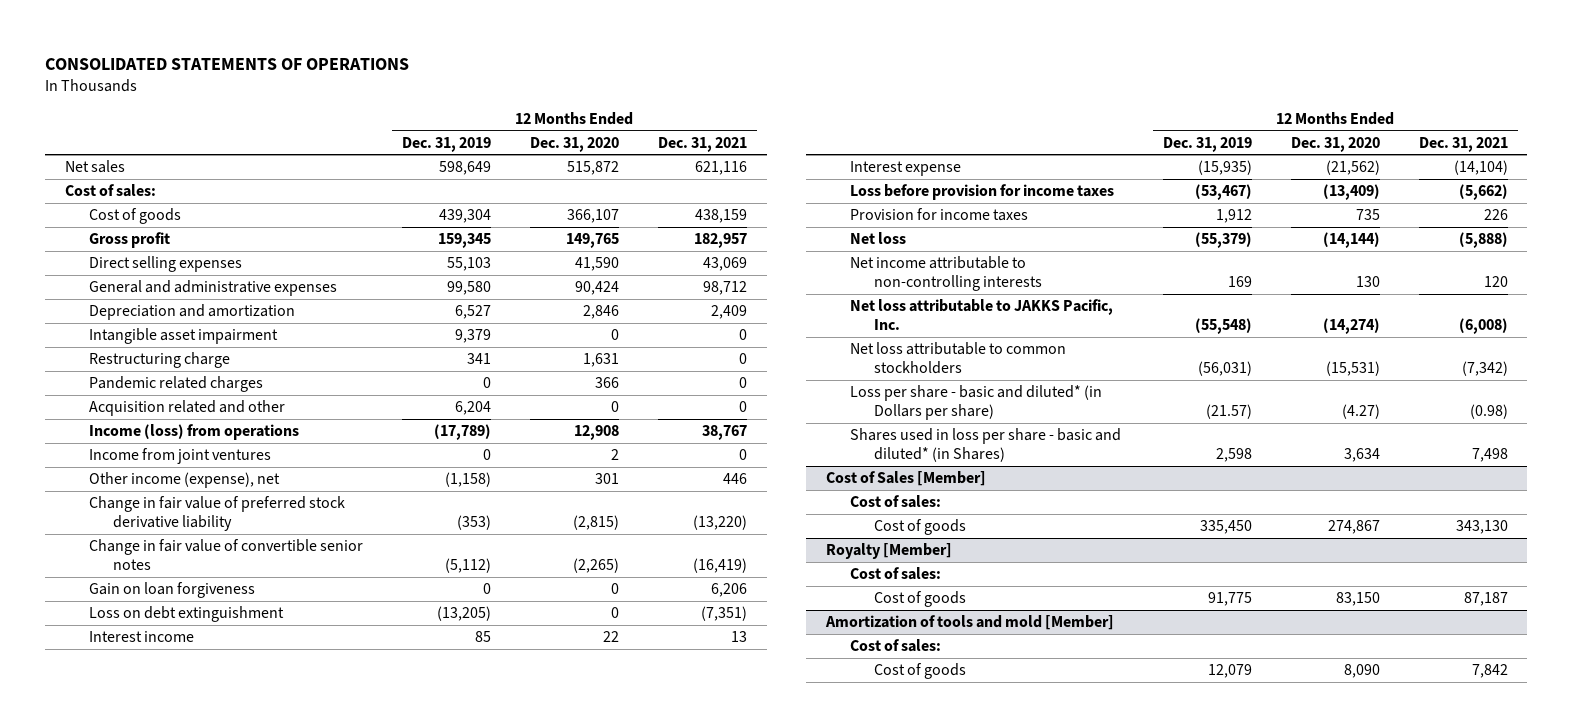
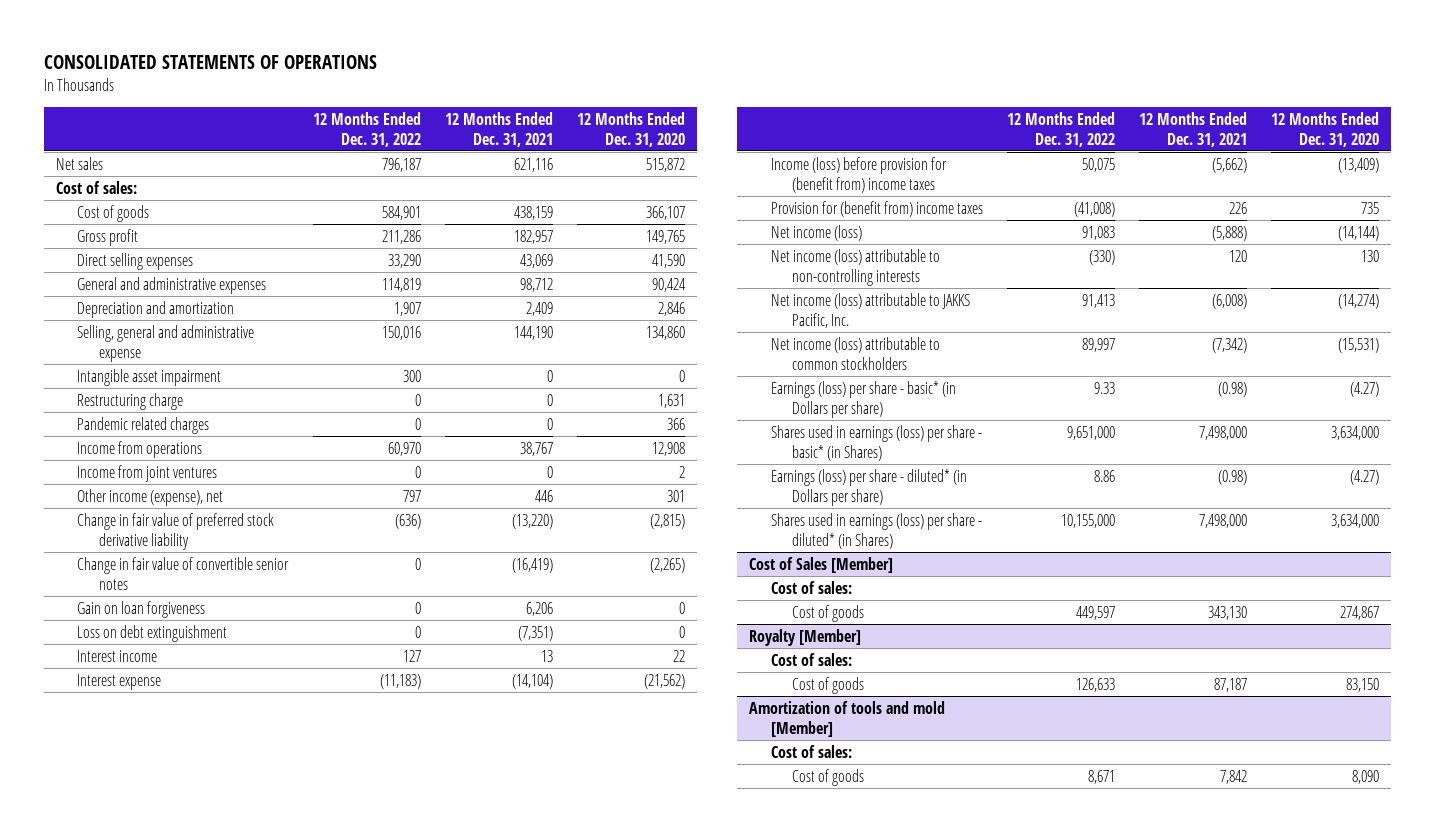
- | 12 Months Ended Dec. 31, 2019 | 12 Months Ended Dec. 31, 2020 | 12 Months Ended Dec. 31, 2021
+ | 12 Months Ended Dec. 31, 2022 | 12 Months Ended Dec. 31, 2021 | 12 Months Ended Dec. 31, 2020
+ Selling, general and administrative expense | 150,016 | 144,190 | 134,860
- Acquisition related and other | 6,204 | 0 | 0
- Income (loss) from operations | (17,789) | 12,908 | 38,767
+ Income from operations | 60,970 | 38,767 | 12,908
- Loss before provision for income taxes | (53,467) | (13,409) | (5,662)
- Provision for income taxes | 1,912 | 735 | 226
- Net loss | (55,379) | (14,144) | (5,888)
- Net income attributable to non-controlling interests | 169 | 130 | 120
- Net loss attributable to JAKKS Pacific, Inc. | (55,548) | (14,274) | (6,008)
- Net loss attributable to common stockholders | (56,031) | (15,531) | (7,342)
- Loss per share - basic and diluted* (in Dollars per share) | (21.57) | (4.27) | (0.98)
- Shares used in loss per share - basic and diluted* (in Shares) | 2,598 | 3,634 | 7,498
+ Income (loss) before provision for (benefit from) income taxes | 50,075 | (5,662) | (13,409)
+ Provision for (benefit from) income taxes | (41,008) | 226 | 735
+ Net income (loss) | 91,083 | (5,888) | (14,144)
+ Net income (loss) attributable to non-controlling interests | (330) | 120 | 130
+ Net income (loss) attributable to JAKKS Pacific, Inc. | 91,413 | (6,008) | (14,274)
+ Net income (loss) attributable to common stockholders | 89,997 | (7,342) | (15,531)
+ Earnings (loss) per share - basic* (in Dollars per share) | 9.33 | (0.98) | (4.27)
+ Shares used in earnings (loss) per share - basic* (in Shares) | 9,651,000 | 7,498,000 | 3,634,000
+ Earnings (loss) per share - diluted* (in Dollars per share) | 8.86 | (0.98) | (4.27)
+ Shares used in earnings (loss) per share - diluted* (in Shares) | 10,155,000 | 7,498,000 | 3,634,000

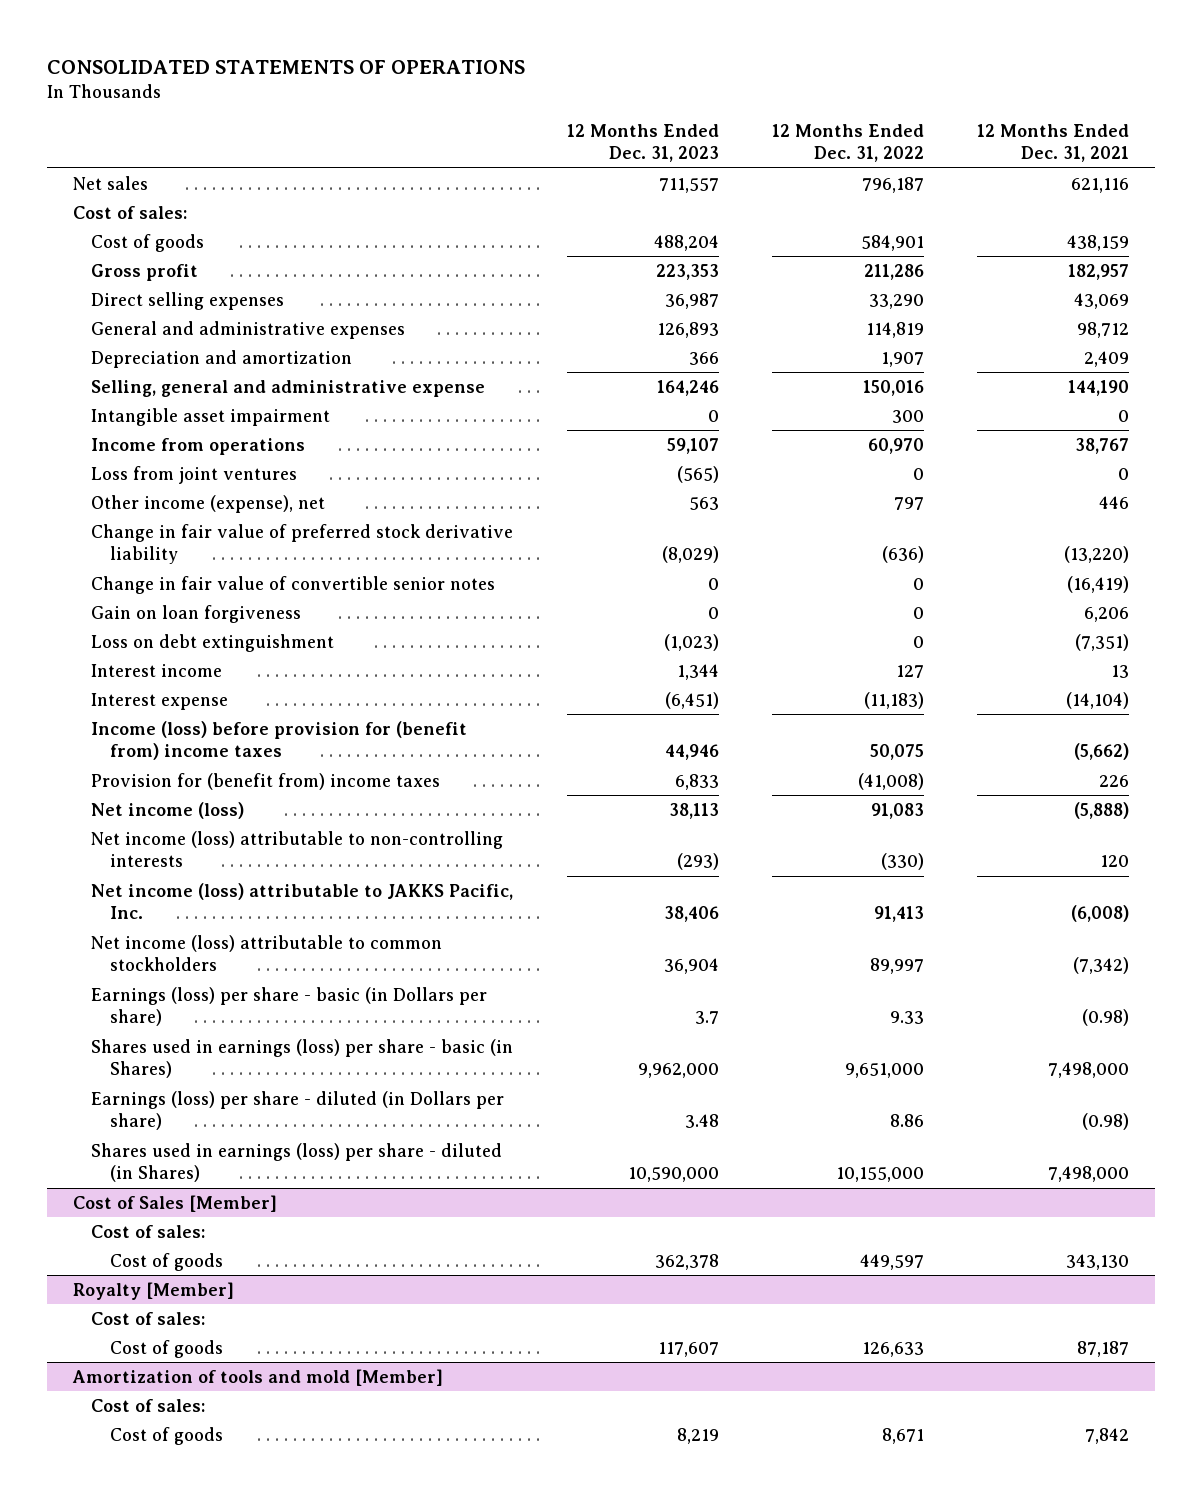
- | 12 Months Ended Dec. 31, 2022 | 12 Months Ended Dec. 31, 2021 | 12 Months Ended Dec. 31, 2020
+ | 12 Months Ended Dec. 31, 2023 | 12 Months Ended Dec. 31, 2022 | 12 Months Ended Dec. 31, 2021
- Restructuring charge | 0 | 0 | 1,631
- Pandemic related charges | 0 | 0 | 366
- Income from joint ventures | 0 | 0 | 2
+ Loss from joint ventures | (565) | 0 | 0
- Earnings (loss) per share - basic* (in Dollars per share) | 9.33 | (0.98) | (4.27)
- Shares used in earnings (loss) per share - basic* (in Shares) | 9,651,000 | 7,498,000 | 3,634,000
- Earnings (loss) per share - diluted* (in Dollars per share) | 8.86 | (0.98) | (4.27)
- Shares used in earnings (loss) per share - diluted* (in Shares) | 10,155,000 | 7,498,000 | 3,634,000
+ Earnings (loss) per share - basic (in Dollars per share) | 3.7 | 9.33 | (0.98)
+ Shares used in earnings (loss) per share - basic (in Shares) | 9,962,000 | 9,651,000 | 7,498,000
+ Earnings (loss) per share - diluted (in Dollars per share) | 3.48 | 8.86 | (0.98)
+ Shares used in earnings (loss) per share - diluted (in Shares) | 10,590,000 | 10,155,000 | 7,498,000

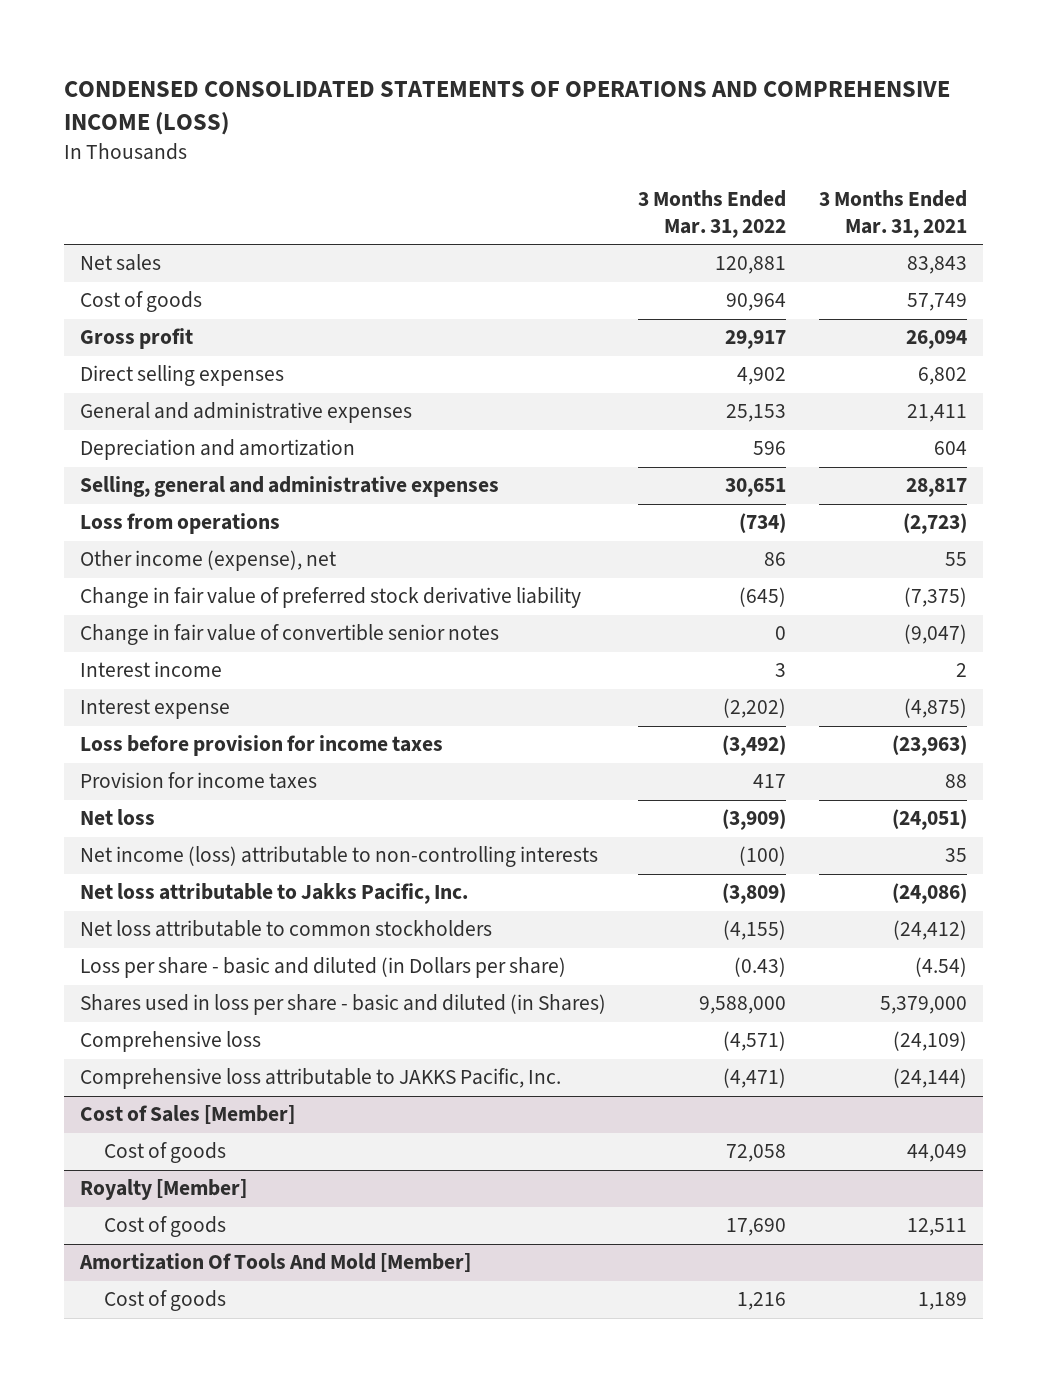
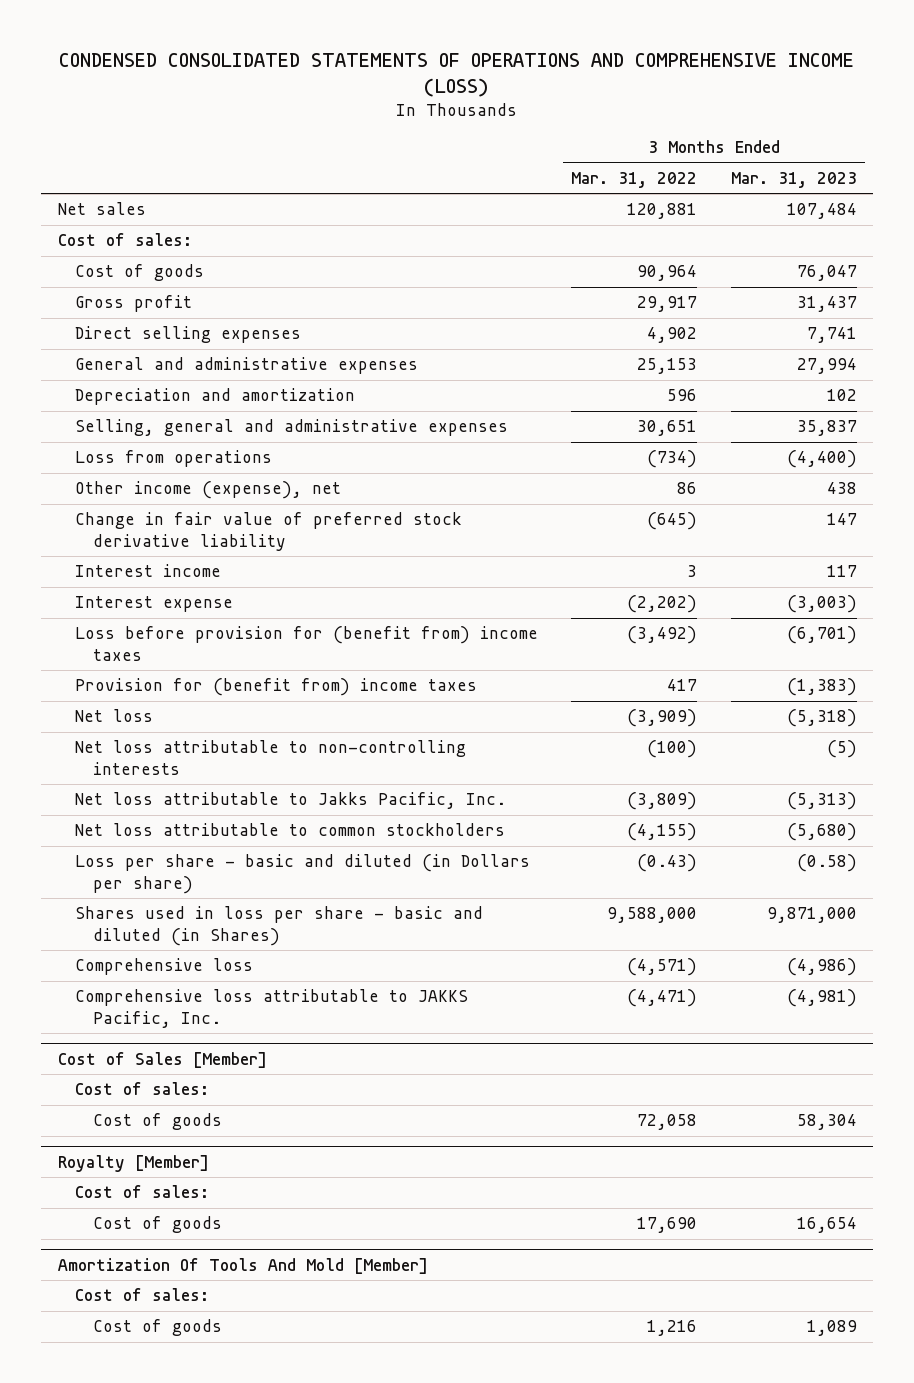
- | 3 Months Ended Mar. 31, 2022 | 3 Months Ended Mar. 31, 2021
+ | 3 Months Ended Mar. 31, 2022 | 3 Months Ended Mar. 31, 2023
+ Cost of sales:
- Change in fair value of convertible senior notes | 0 | (9,047)
- Loss before provision for income taxes | (3,492) | (23,963)
- Provision for income taxes | 417 | 88
+ Loss before provision for (benefit from) income taxes | (3,492) | (6,701)
+ Provision for (benefit from) income taxes | 417 | (1,383)
- Net income (loss) attributable to non-controlling interests | (100) | 35
+ Net loss attributable to non-controlling interests | (100) | (5)
@ Cost of Sales [Member]
+ Cost of sales:
@ Royalty [Member]
+ Cost of sales:
@ Amortization Of Tools And Mold [Member]
+ Cost of sales:

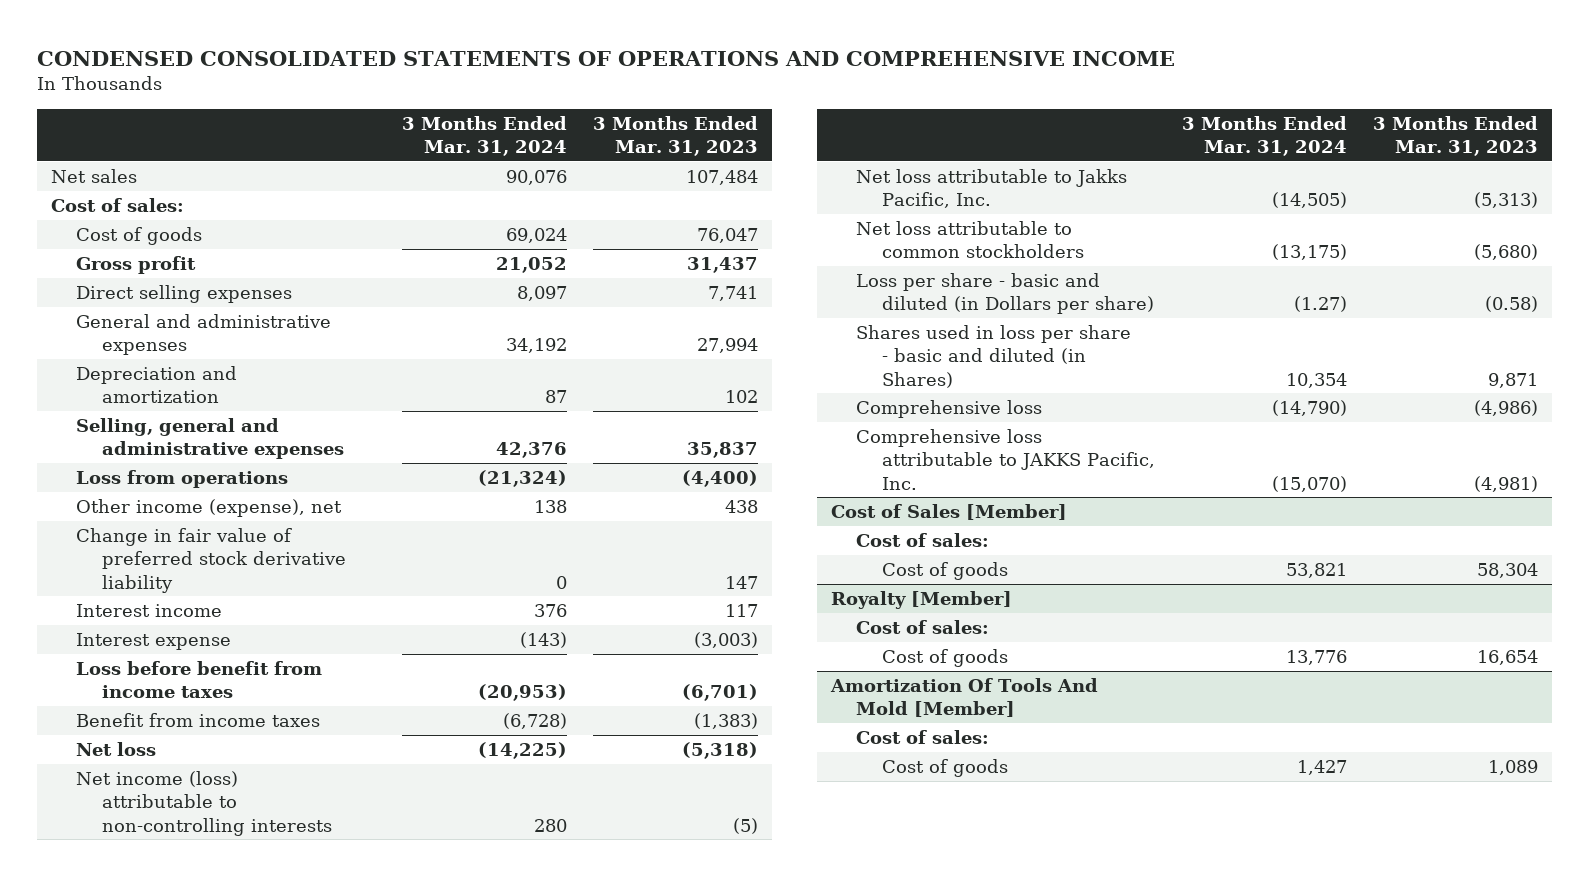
- CONDENSED CONSOLIDATED STATEMENTS OF OPERATIONS AND COMPREHENSIVE INCOME (LOSS)
+ CONDENSED CONSOLIDATED STATEMENTS OF OPERATIONS AND COMPREHENSIVE INCOME
- | 3 Months Ended Mar. 31, 2022 | 3 Months Ended Mar. 31, 2023
+ | 3 Months Ended Mar. 31, 2024 | 3 Months Ended Mar. 31, 2023
- Loss before provision for (benefit from) income taxes | (3,492) | (6,701)
- Provision for (benefit from) income taxes | 417 | (1,383)
+ Loss before benefit from income taxes | (20,953) | (6,701)
+ Benefit from income taxes | (6,728) | (1,383)
- Net loss attributable to non-controlling interests | (100) | (5)
+ Net income (loss) attributable to non-controlling interests | 280 | (5)
- Shares used in loss per share - basic and diluted (in Shares) | 9,588,000 | 9,871,000
+ Shares used in loss per share - basic and diluted (in Shares) | 10,354 | 9,871

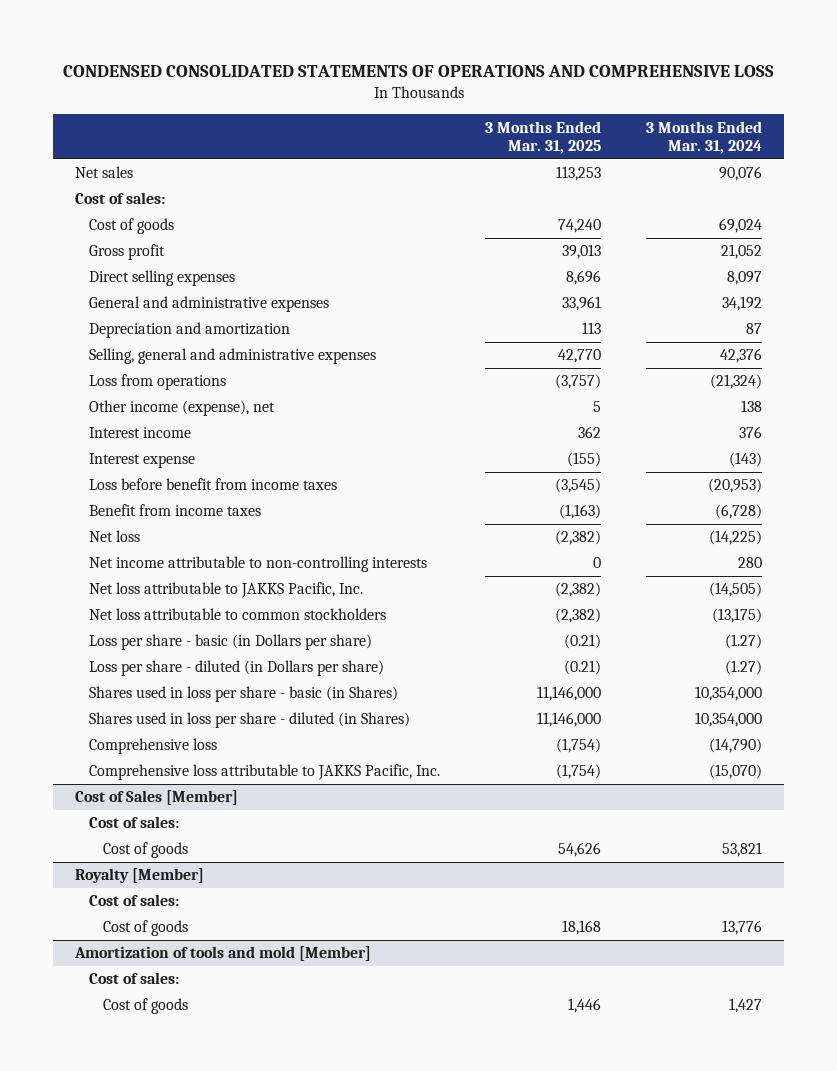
- CONDENSED CONSOLIDATED STATEMENTS OF OPERATIONS AND COMPREHENSIVE INCOME
+ CONDENSED CONSOLIDATED STATEMENTS OF OPERATIONS AND COMPREHENSIVE LOSS
- | 3 Months Ended Mar. 31, 2024 | 3 Months Ended Mar. 31, 2023
+ | 3 Months Ended Mar. 31, 2025 | 3 Months Ended Mar. 31, 2024
- Change in fair value of preferred stock derivative liability | 0 | 147
- Net income (loss) attributable to non-controlling interests | 280 | (5)
- Net loss attributable to Jakks Pacific, Inc. | (14,505) | (5,313)
+ Net income attributable to non-controlling interests | 0 | 280
+ Net loss attributable to JAKKS Pacific, Inc. | (2,382) | (14,505)
- Loss per share - basic and diluted (in Dollars per share) | (1.27) | (0.58)
- Shares used in loss per share - basic and diluted (in Shares) | 10,354 | 9,871
+ Loss per share - basic (in Dollars per share) | (0.21) | (1.27)
+ Loss per share - diluted (in Dollars per share) | (0.21) | (1.27)
+ Shares used in loss per share - basic (in Shares) | 11,146,000 | 10,354,000
+ Shares used in loss per share - diluted (in Shares) | 11,146,000 | 10,354,000
- Amortization Of Tools And Mold [Member]
+ Amortization of tools and mold [Member]

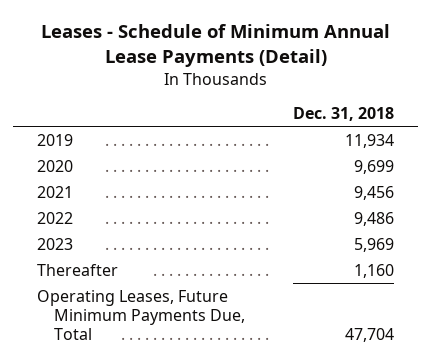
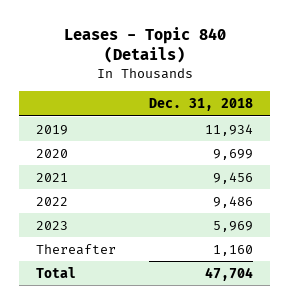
- Leases - Schedule of Minimum Annual Lease Payments (Detail)
+ Leases - Topic 840 (Details)
- Operating Leases, Future Minimum Payments Due, Total | 47,704
+ Total | 47,704

